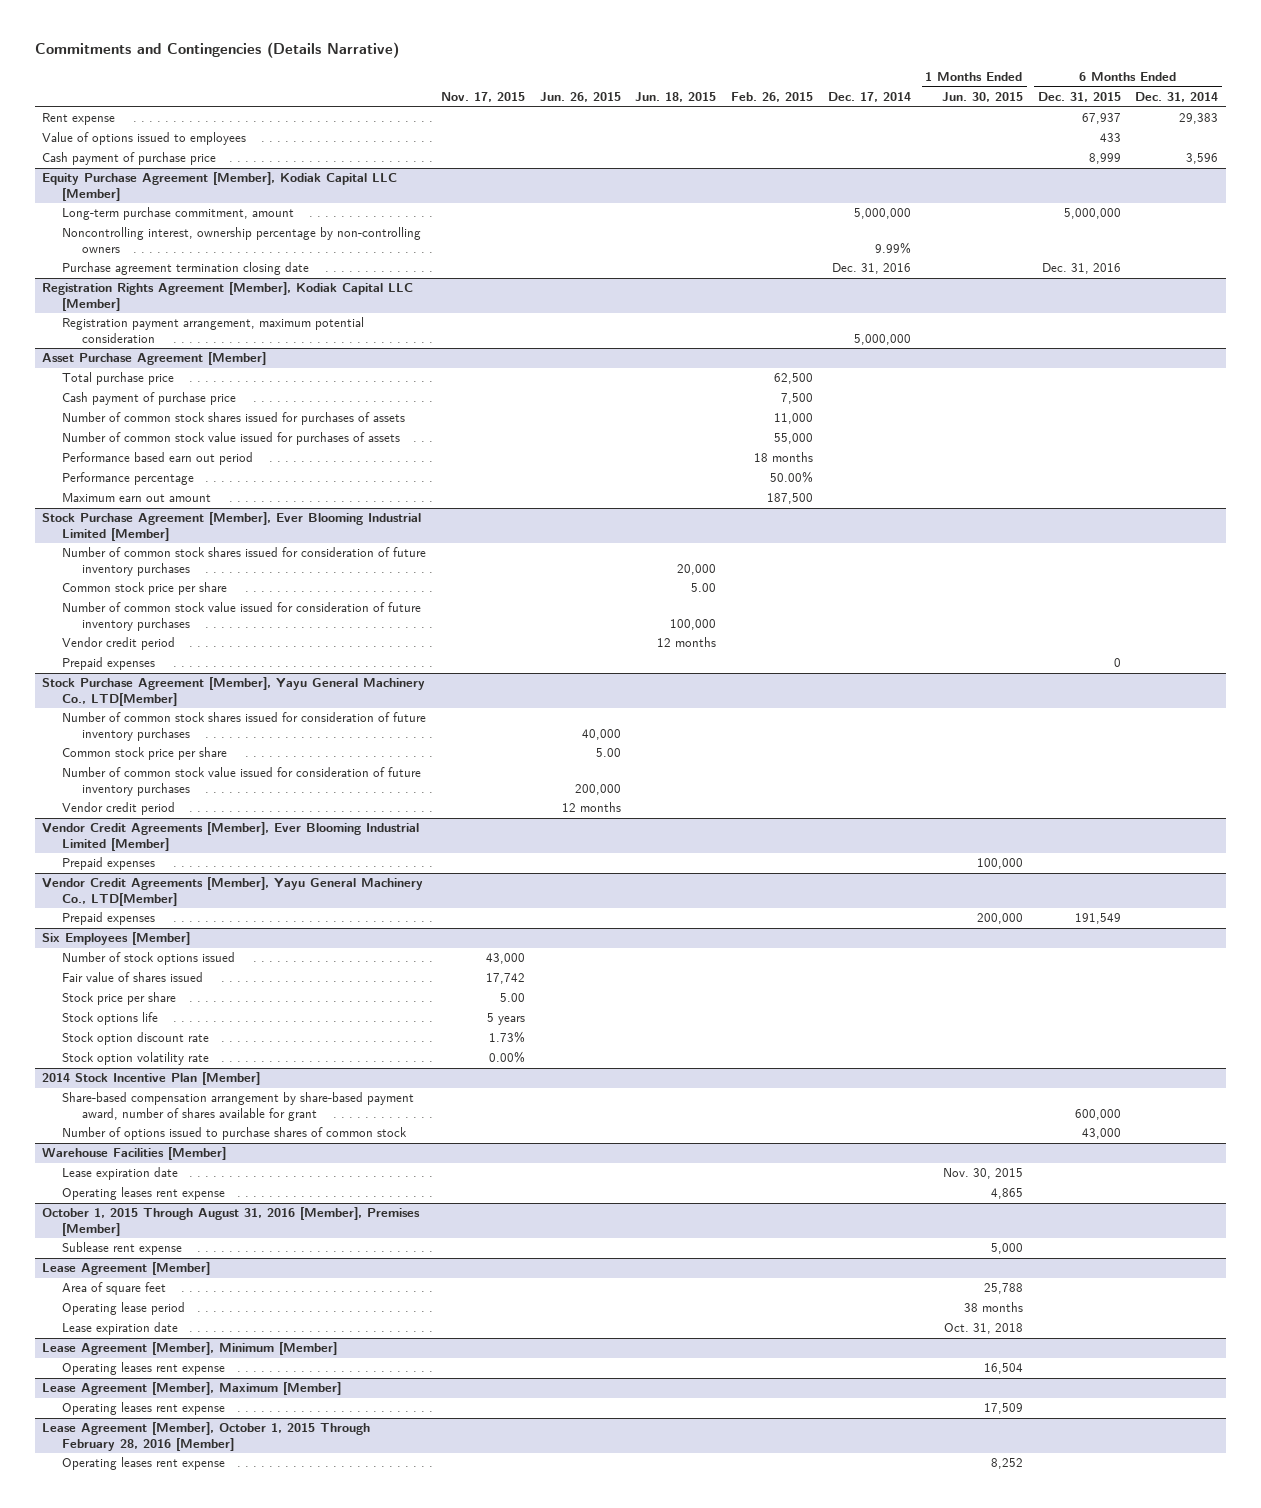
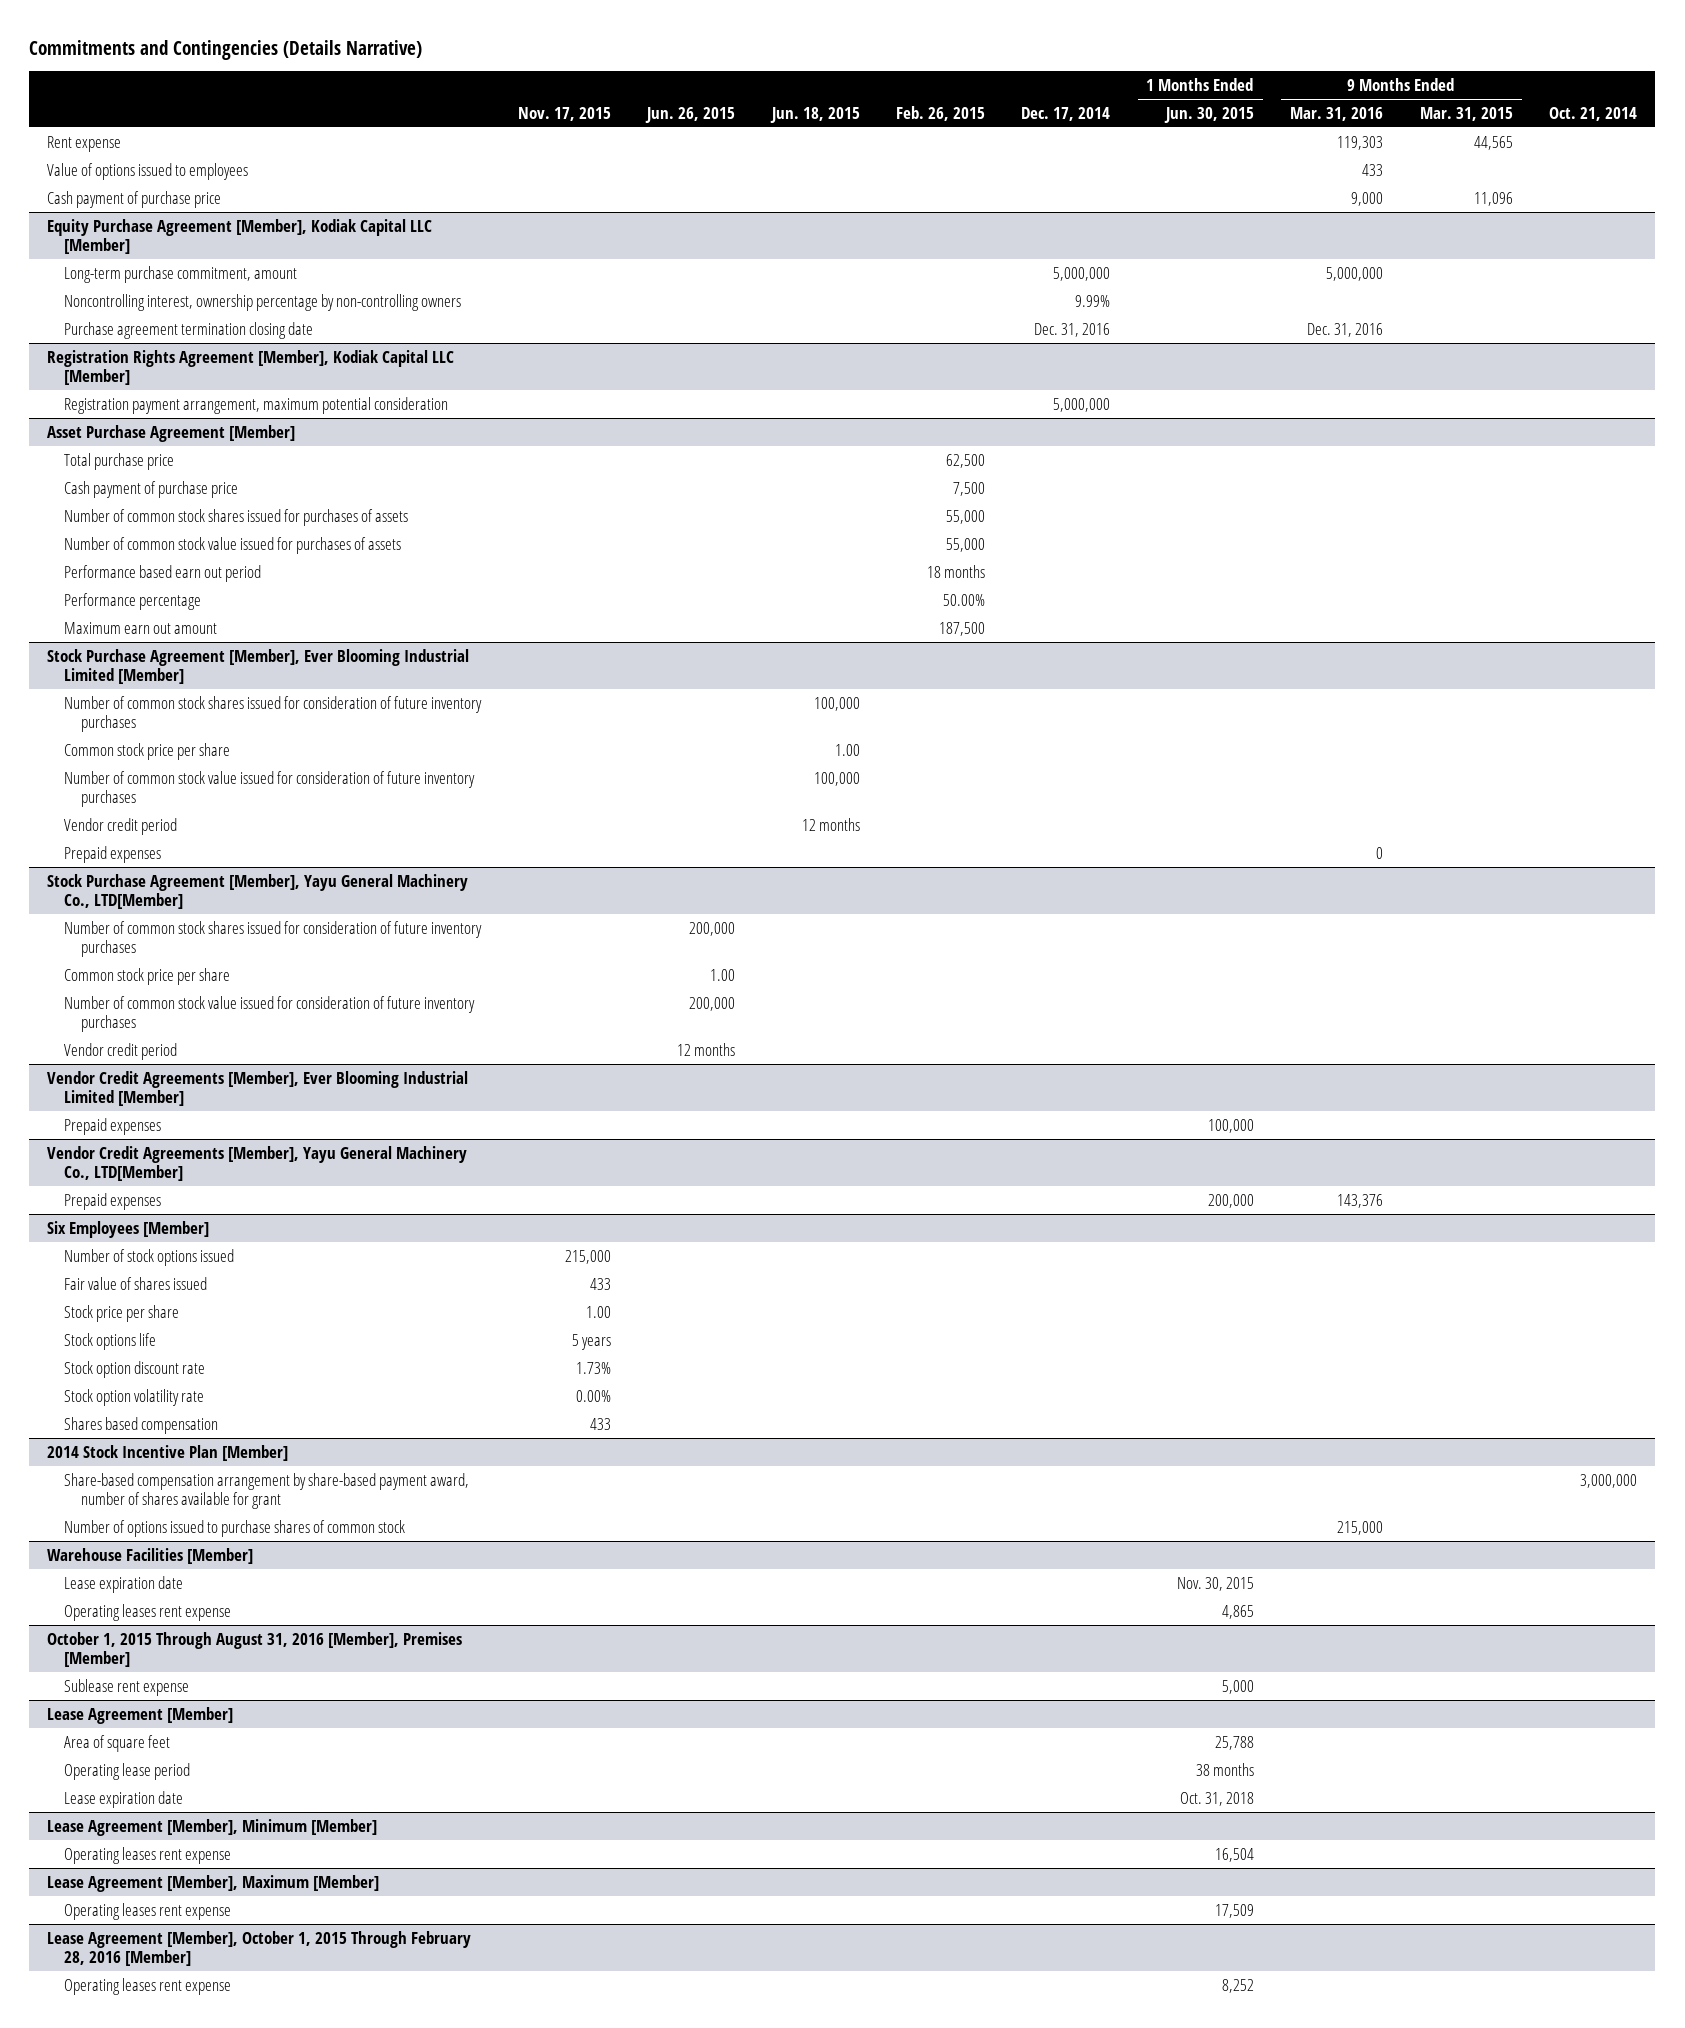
- | Nov. 17, 2015 | Jun. 26, 2015 | Jun. 18, 2015 | Feb. 26, 2015 | Dec. 17, 2014 | 1 Months Ended Jun. 30, 2015 | 6 Months Ended Dec. 31, 2015 | 6 Months Ended Dec. 31, 2014
+ | Nov. 17, 2015 | Jun. 26, 2015 | Jun. 18, 2015 | Feb. 26, 2015 | Dec. 17, 2014 | 1 Months Ended Jun. 30, 2015 | 9 Months Ended Mar. 31, 2016 | 9 Months Ended Mar. 31, 2015 | Oct. 21, 2014
@ Asset Purchase Agreement [Member]
- Number of common stock shares issued for purchases of assets | | | | 11,000 | | | |
+ Number of common stock shares issued for purchases of assets | | | | 55,000 | | | | |
@ Stock Purchase Agreement [Member], Ever Blooming Industrial Limited [Member]
- Number of common stock shares issued for consideration of future inventory purchases | | | 20,000 | | | | |
- Common stock price per share | | | 5.00 | | | | |
+ Number of common stock shares issued for consideration of future inventory purchases | | | 100,000 | | | | | |
+ Common stock price per share | | | 1.00 | | | | | |
@ Stock Purchase Agreement [Member], Yayu General Machinery Co., LTD[Member]
- Number of common stock shares issued for consideration of future inventory purchases | | 40,000 | | | | | |
- Common stock price per share | | 5.00 | | | | | |
+ Number of common stock shares issued for consideration of future inventory purchases | | 200,000 | | | | | | |
+ Common stock price per share | | 1.00 | | | | | | |
@ Six Employees [Member]
- Number of stock options issued | 43,000 | | | | | | |
- Fair value of shares issued | 17,742 | | | | | | |
- Stock price per share | 5.00 | | | | | | |
+ Number of stock options issued | 215,000 | | | | | | | |
+ Fair value of shares issued | 433 | | | | | | | |
+ Stock price per share | 1.00 | | | | | | | |
+ Shares based compensation | 433 | | | | | | | |

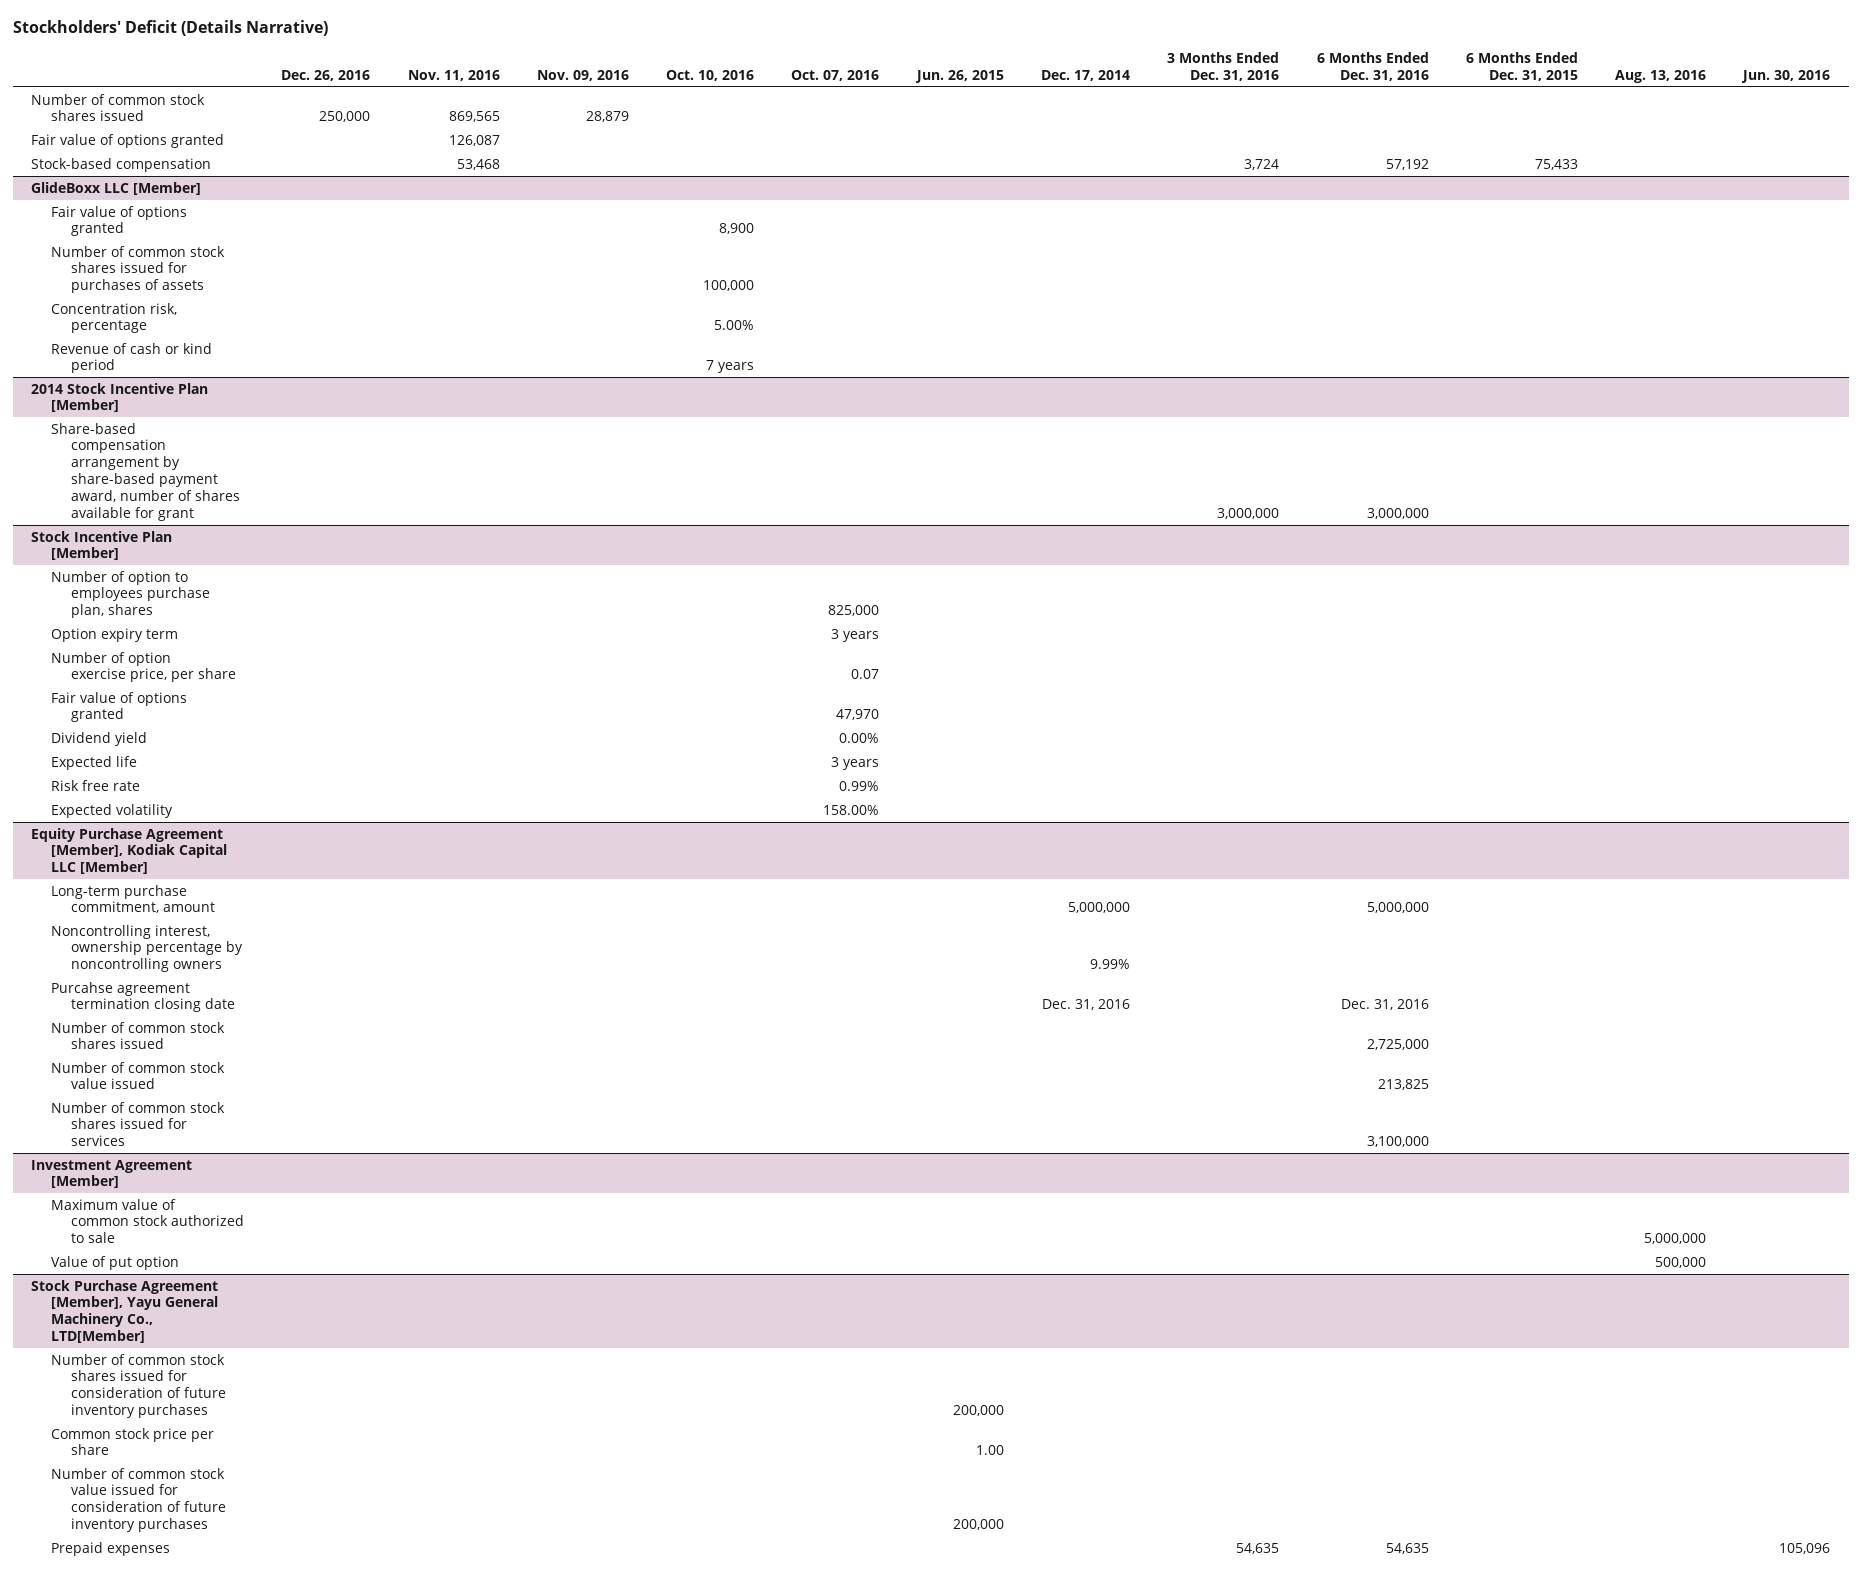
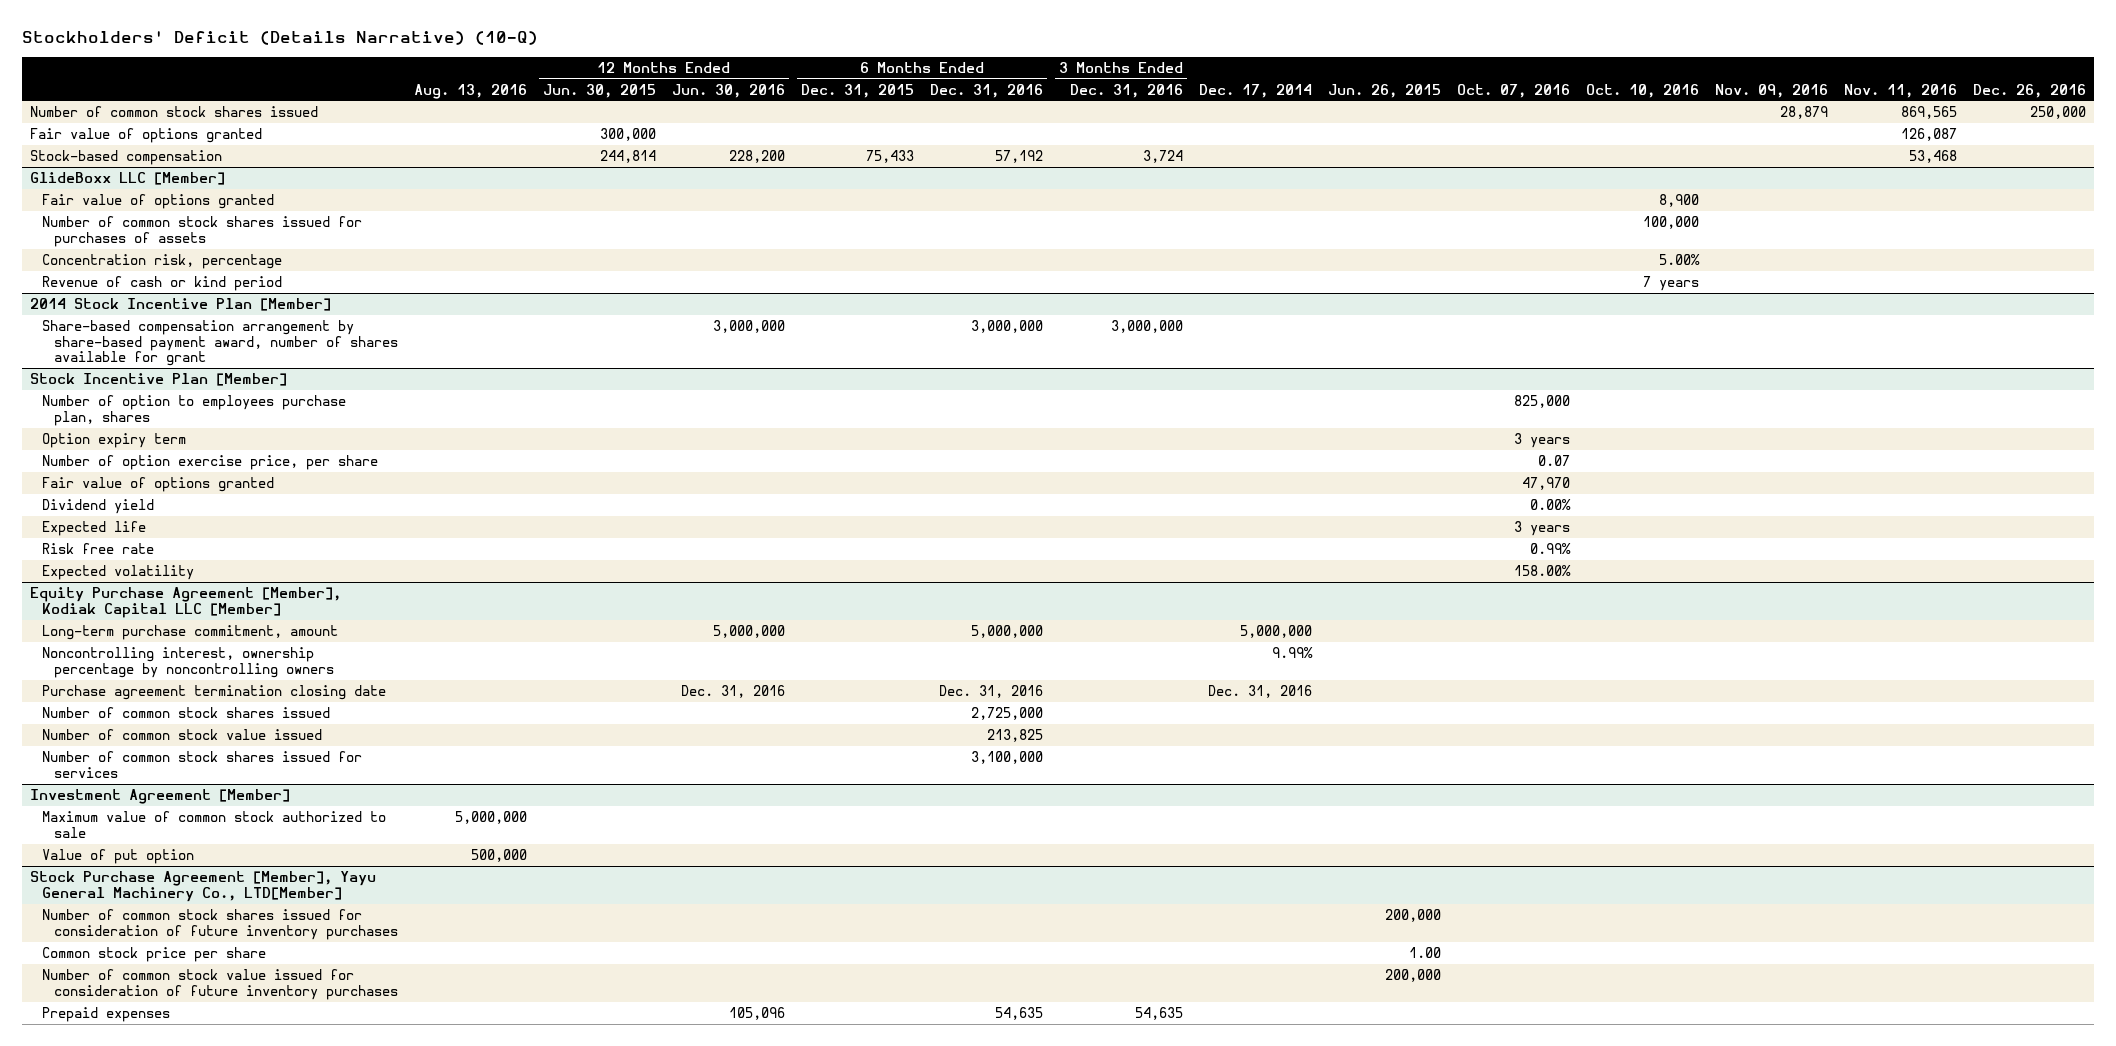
- Stockholders' Deficit (Details Narrative)
+ Stockholders' Deficit (Details Narrative) (10-Q)
- | Dec. 26, 2016 | Nov. 11, 2016 | Nov. 09, 2016 | Oct. 10, 2016 | Oct. 07, 2016 | Jun. 26, 2015 | Dec. 17, 2014 | 3 Months Ended Dec. 31, 2016 | 6 Months Ended Dec. 31, 2016 | 6 Months Ended Dec. 31, 2015 | Aug. 13, 2016 | Jun. 30, 2016
+ | Aug. 13, 2016 | 12 Months Ended Jun. 30, 2015 | 12 Months Ended Jun. 30, 2016 | 6 Months Ended Dec. 31, 2015 | 6 Months Ended Dec. 31, 2016 | 3 Months Ended Dec. 31, 2016 | Dec. 17, 2014 | Jun. 26, 2015 | Oct. 07, 2016 | Oct. 10, 2016 | Nov. 09, 2016 | Nov. 11, 2016 | Dec. 26, 2016
@ Equity Purchase Agreement [Member], Kodiak Capital LLC [Member]
- Purcahse agreement termination closing date | | | | | | | Dec. 31, 2016 | | Dec. 31, 2016 | | |
+ Purchase agreement termination closing date | | | Dec. 31, 2016 | | Dec. 31, 2016 | | Dec. 31, 2016 | | | | | |

